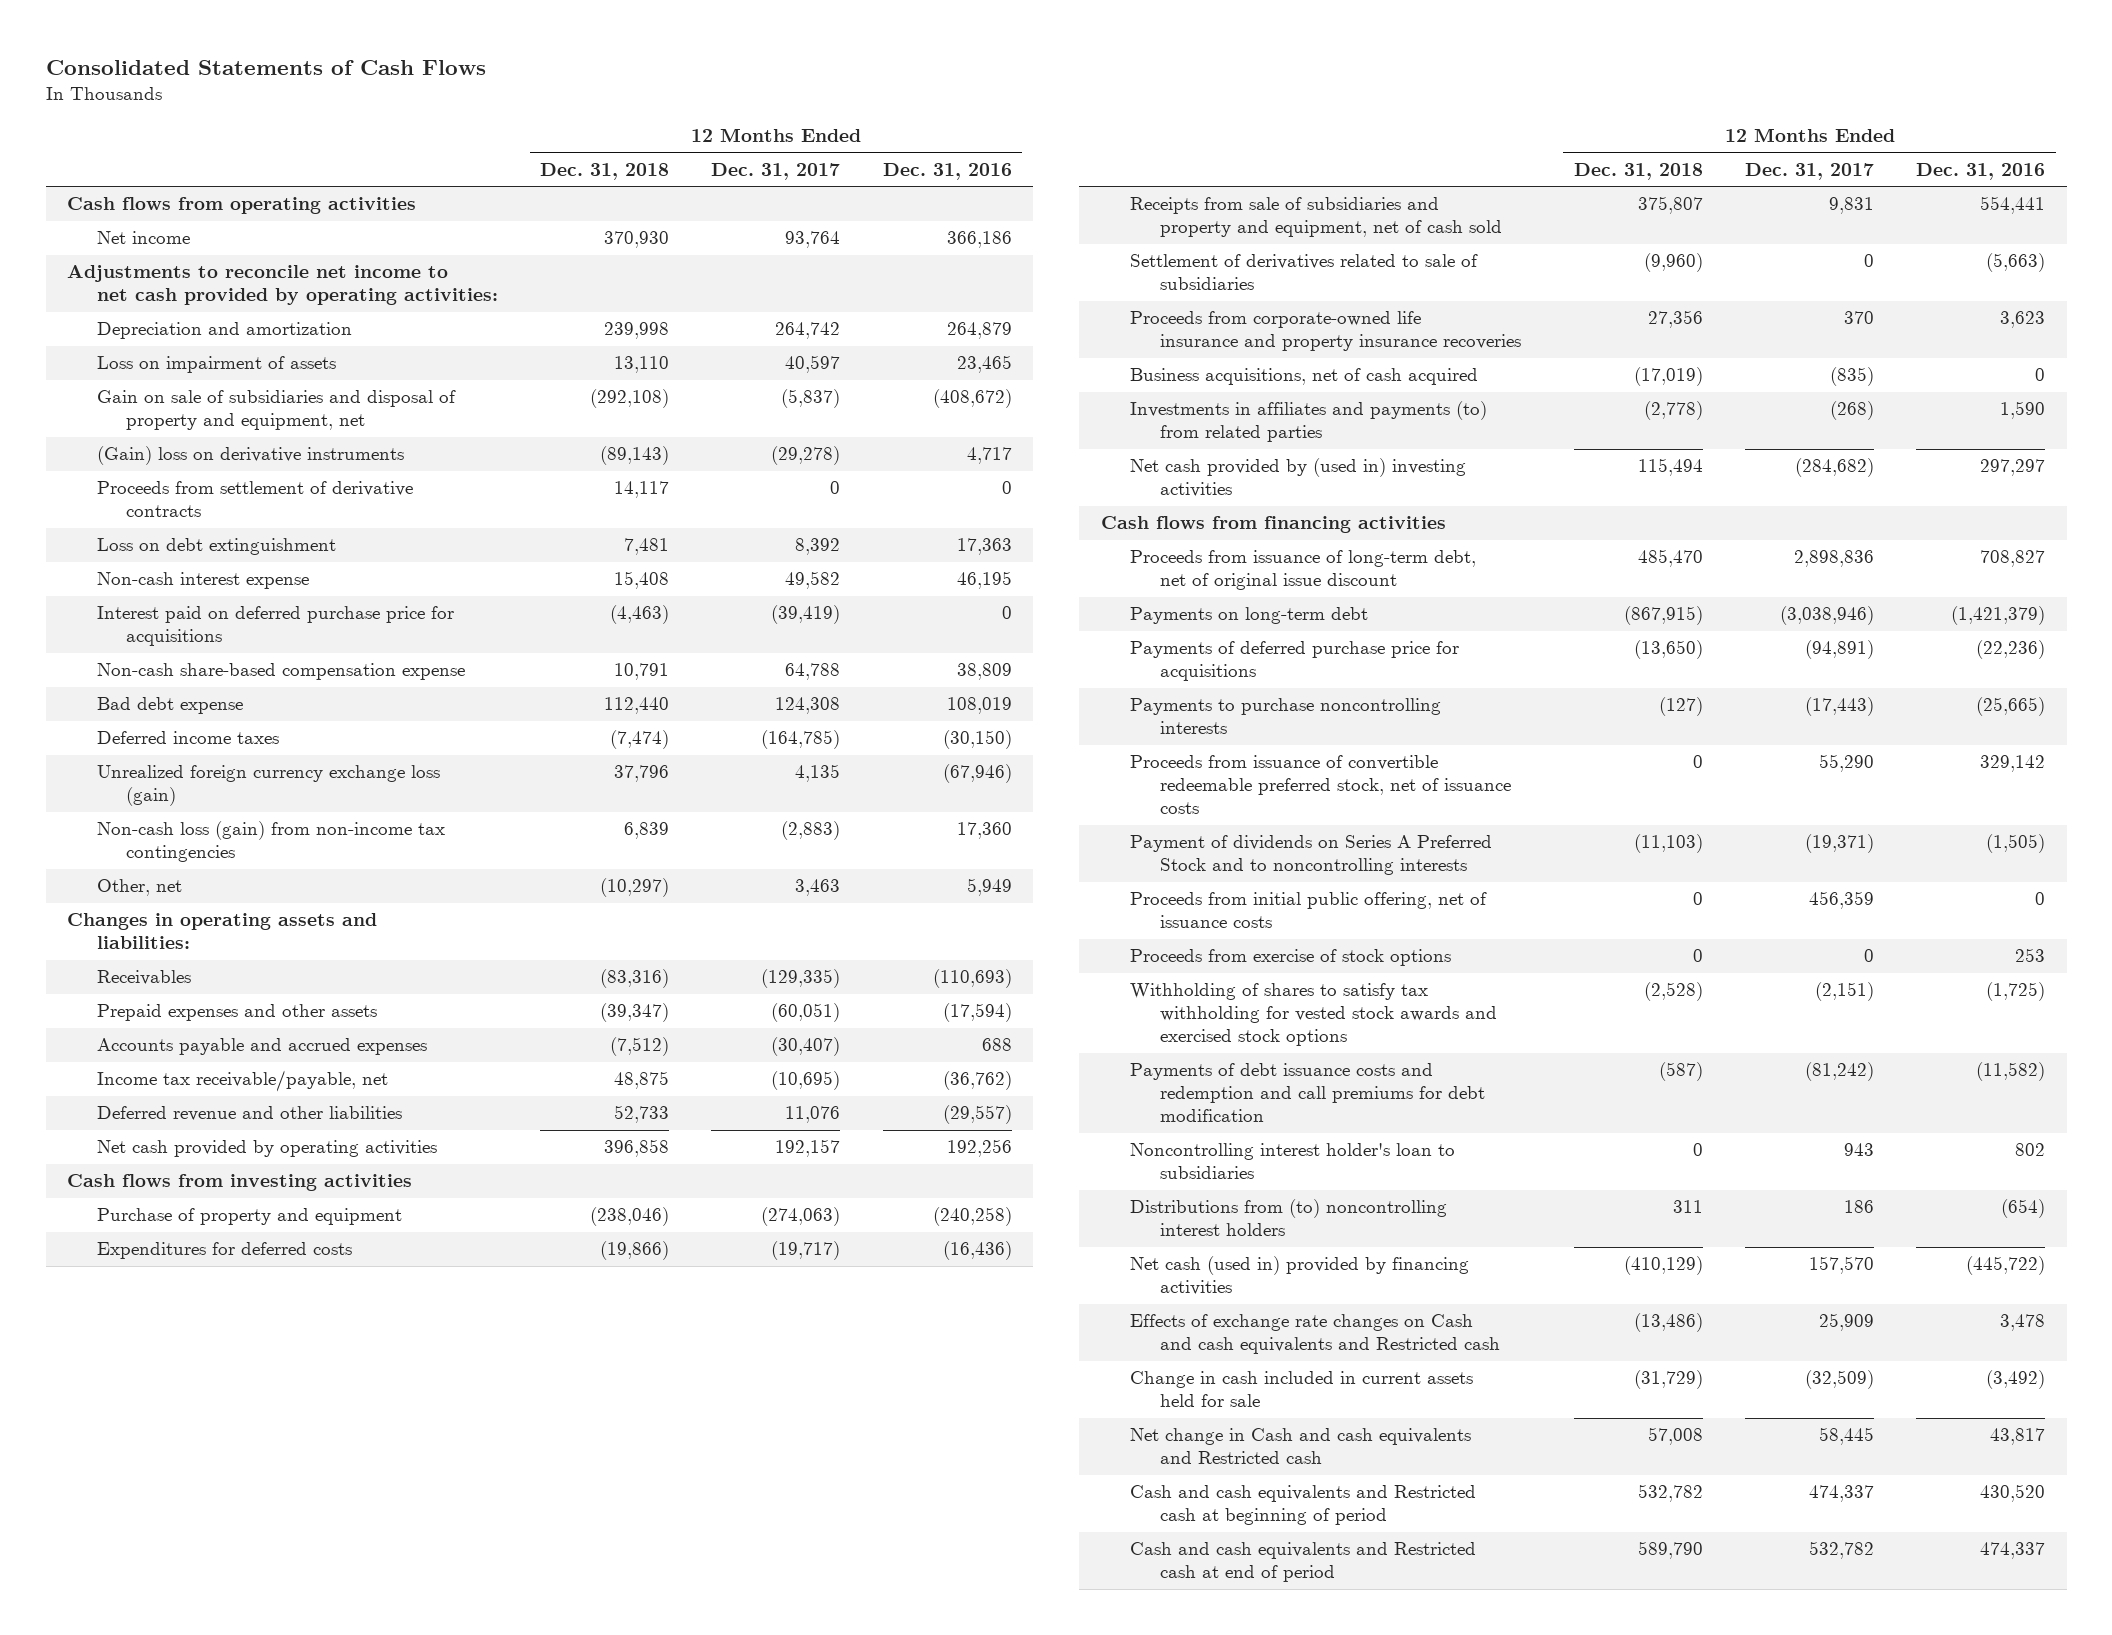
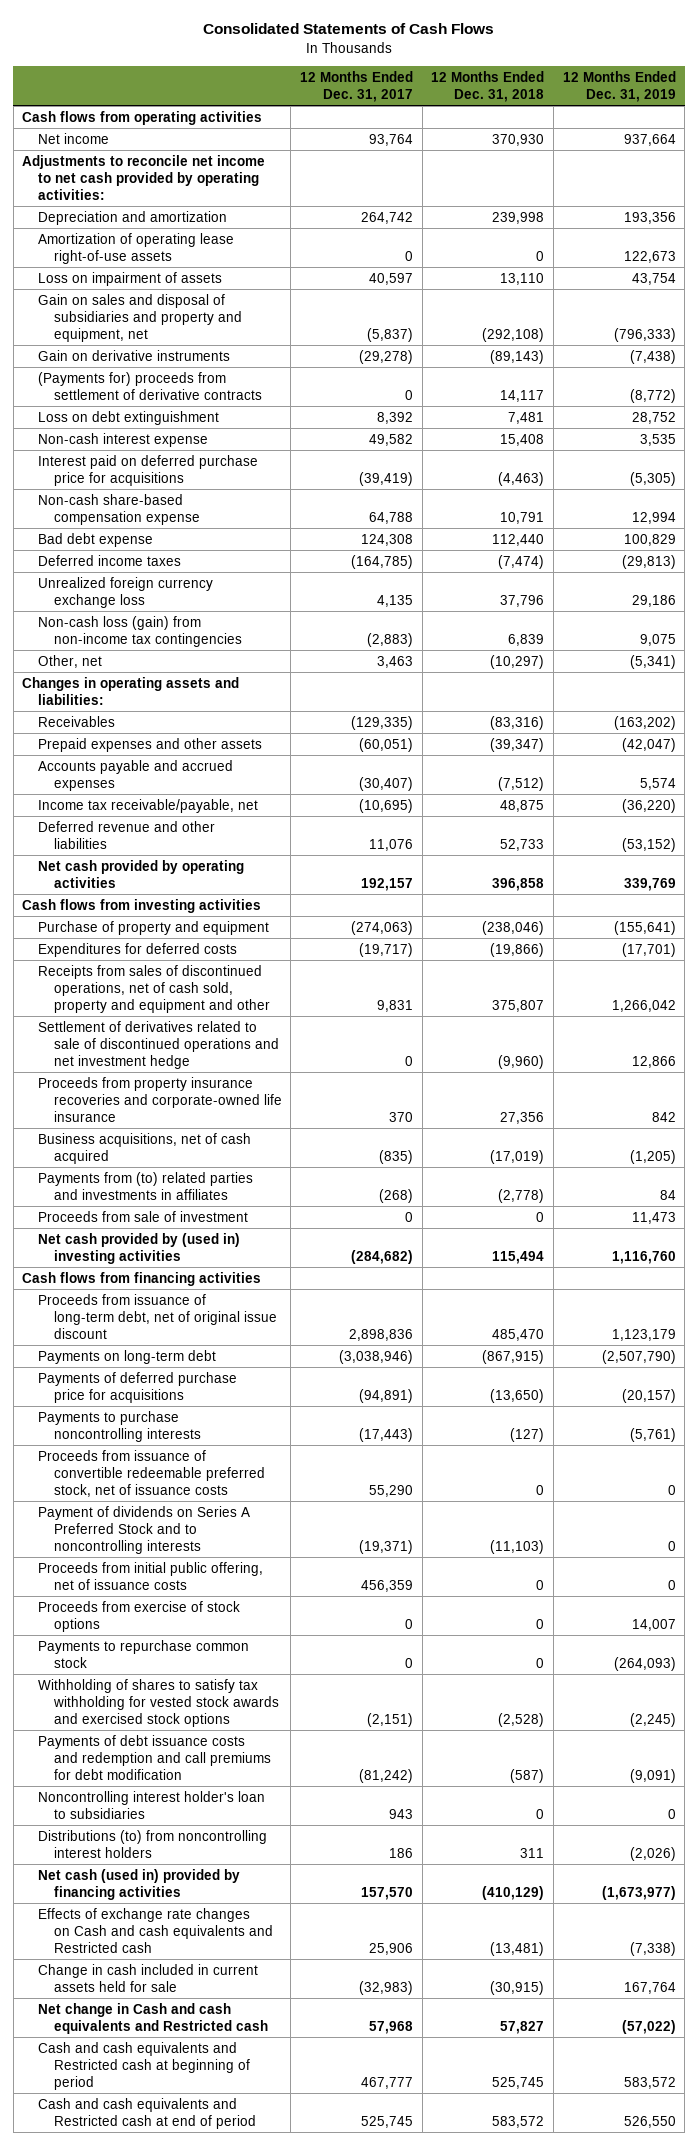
- | 12 Months Ended Dec. 31, 2018 | 12 Months Ended Dec. 31, 2017 | 12 Months Ended Dec. 31, 2016
+ | 12 Months Ended Dec. 31, 2017 | 12 Months Ended Dec. 31, 2018 | 12 Months Ended Dec. 31, 2019
+ Amortization of operating lease right-of-use assets | 0 | 0 | 122,673
- Gain on sale of subsidiaries and disposal of property and equipment, net | (292,108) | (5,837) | (408,672)
- (Gain) loss on derivative instruments | (89,143) | (29,278) | 4,717
- Proceeds from settlement of derivative contracts | 14,117 | 0 | 0
+ Gain on sales and disposal of subsidiaries and property and equipment, net | (5,837) | (292,108) | (796,333)
+ Gain on derivative instruments | (29,278) | (89,143) | (7,438)
+ (Payments for) proceeds from settlement of derivative contracts | 0 | 14,117 | (8,772)
- Unrealized foreign currency exchange loss (gain) | 37,796 | 4,135 | (67,946)
+ Unrealized foreign currency exchange loss | 4,135 | 37,796 | 29,186
- Receipts from sale of subsidiaries and property and equipment, net of cash sold | 375,807 | 9,831 | 554,441
- Settlement of derivatives related to sale of subsidiaries | (9,960) | 0 | (5,663)
- Proceeds from corporate-owned life insurance and property insurance recoveries | 27,356 | 370 | 3,623
+ Receipts from sales of discontinued operations, net of cash sold, property and equipment and other | 9,831 | 375,807 | 1,266,042
+ Settlement of derivatives related to sale of discontinued operations and net investment hedge | 0 | (9,960) | 12,866
+ Proceeds from property insurance recoveries and corporate-owned life insurance | 370 | 27,356 | 842
- Investments in affiliates and payments (to) from related parties | (2,778) | (268) | 1,590
+ Payments from (to) related parties and investments in affiliates | (268) | (2,778) | 84
+ Proceeds from sale of investment | 0 | 0 | 11,473
+ Payments to repurchase common stock | 0 | 0 | (264,093)
- Distributions from (to) noncontrolling interest holders | 311 | 186 | (654)
+ Distributions (to) from noncontrolling interest holders | 186 | 311 | (2,026)
- Effects of exchange rate changes on Cash and cash equivalents and Restricted cash | (13,486) | 25,909 | 3,478
- Change in cash included in current assets held for sale | (31,729) | (32,509) | (3,492)
- Net change in Cash and cash equivalents and Restricted cash | 57,008 | 58,445 | 43,817
- Cash and cash equivalents and Restricted cash at beginning of period | 532,782 | 474,337 | 430,520
- Cash and cash equivalents and Restricted cash at end of period | 589,790 | 532,782 | 474,337
+ Effects of exchange rate changes on Cash and cash equivalents and Restricted cash | 25,906 | (13,481) | (7,338)
+ Change in cash included in current assets held for sale | (32,983) | (30,915) | 167,764
+ Net change in Cash and cash equivalents and Restricted cash | 57,968 | 57,827 | (57,022)
+ Cash and cash equivalents and Restricted cash at beginning of period | 467,777 | 525,745 | 583,572
+ Cash and cash equivalents and Restricted cash at end of period | 525,745 | 583,572 | 526,550

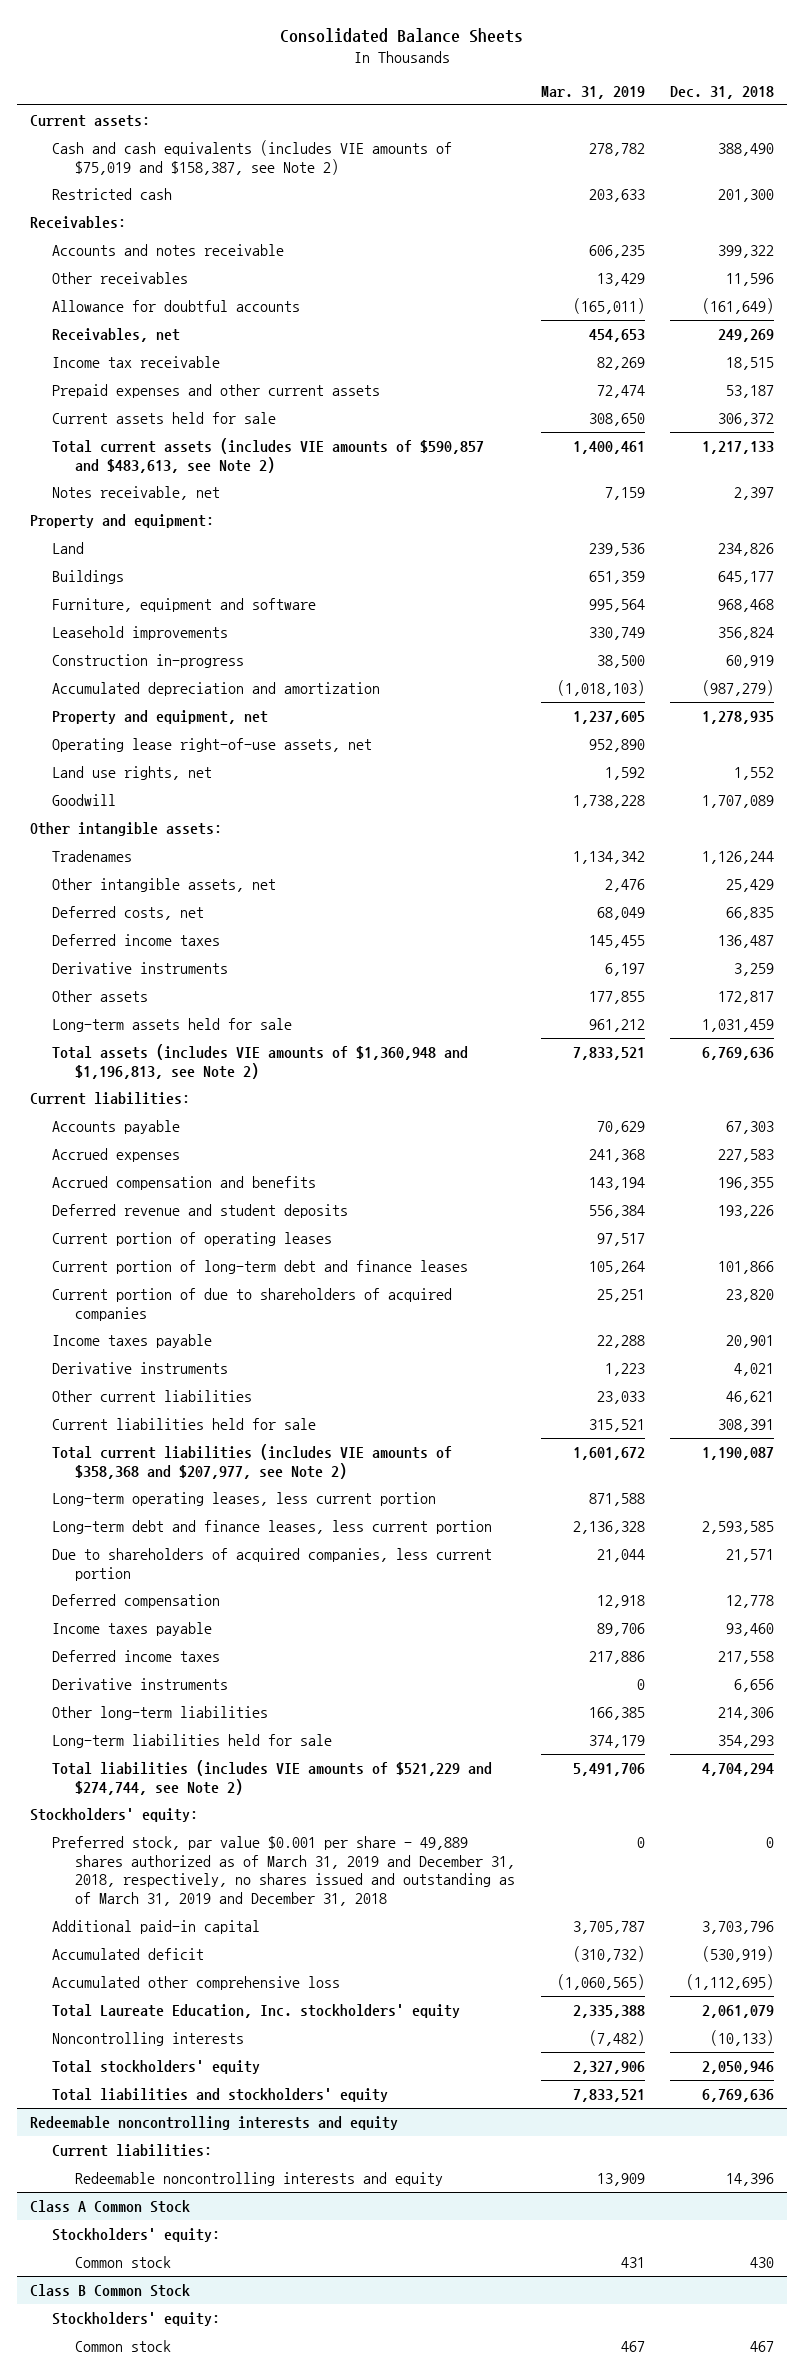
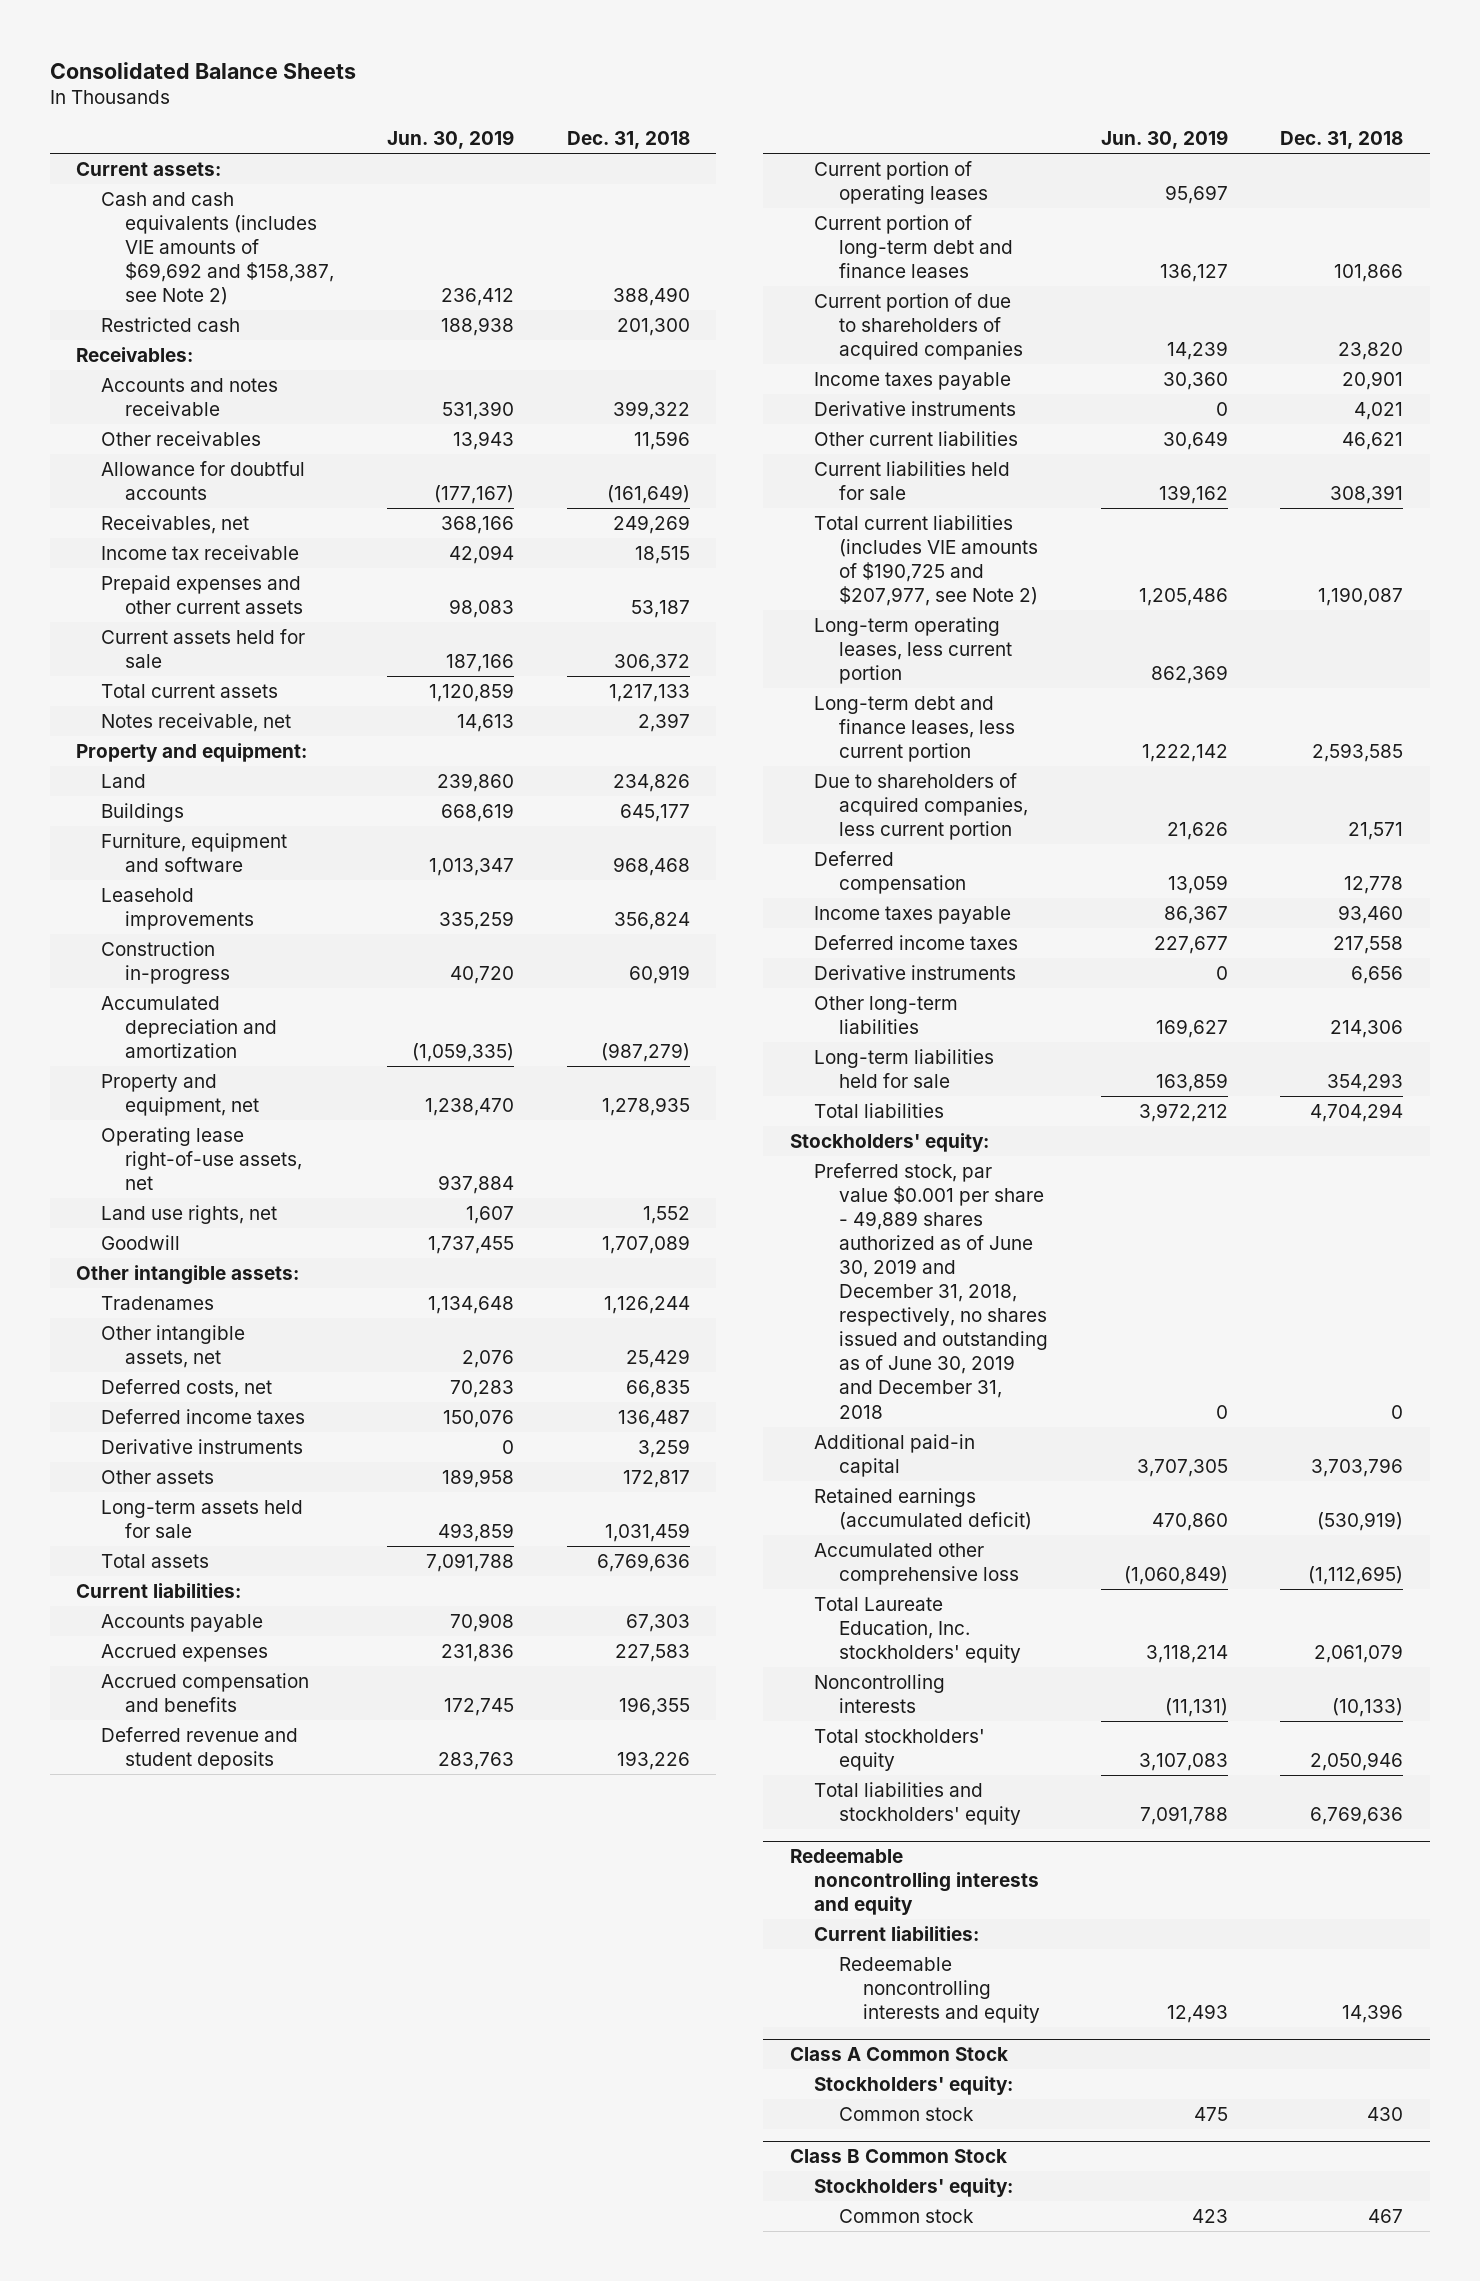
- | Mar. 31, 2019 | Dec. 31, 2018
+ | Jun. 30, 2019 | Dec. 31, 2018
- Cash and cash equivalents (includes VIE amounts of $75,019 and $158,387, see Note 2) | 278,782 | 388,490
+ Cash and cash equivalents (includes VIE amounts of $69,692 and $158,387, see Note 2) | 236,412 | 388,490
- Total current assets (includes VIE amounts of $590,857 and $483,613, see Note 2) | 1,400,461 | 1,217,133
+ Total current assets | 1,120,859 | 1,217,133
- Total assets (includes VIE amounts of $1,360,948 and $1,196,813, see Note 2) | 7,833,521 | 6,769,636
+ Total assets | 7,091,788 | 6,769,636
- Total current liabilities (includes VIE amounts of $358,368 and $207,977, see Note 2) | 1,601,672 | 1,190,087
+ Total current liabilities (includes VIE amounts of $190,725 and $207,977, see Note 2) | 1,205,486 | 1,190,087
- Total liabilities (includes VIE amounts of $521,229 and $274,744, see Note 2) | 5,491,706 | 4,704,294
+ Total liabilities | 3,972,212 | 4,704,294
- Preferred stock, par value $0.001 per share - 49,889 shares authorized as of March 31, 2019 and December 31, 2018, respectively, no shares issued and outstanding as of March 31, 2019 and December 31, 2018 | 0 | 0
+ Preferred stock, par value $0.001 per share - 49,889 shares authorized as of June 30, 2019 and December 31, 2018, respectively, no shares issued and outstanding as of June 30, 2019 and December 31, 2018 | 0 | 0
- Accumulated deficit | (310,732) | (530,919)
+ Retained earnings (accumulated deficit) | 470,860 | (530,919)

